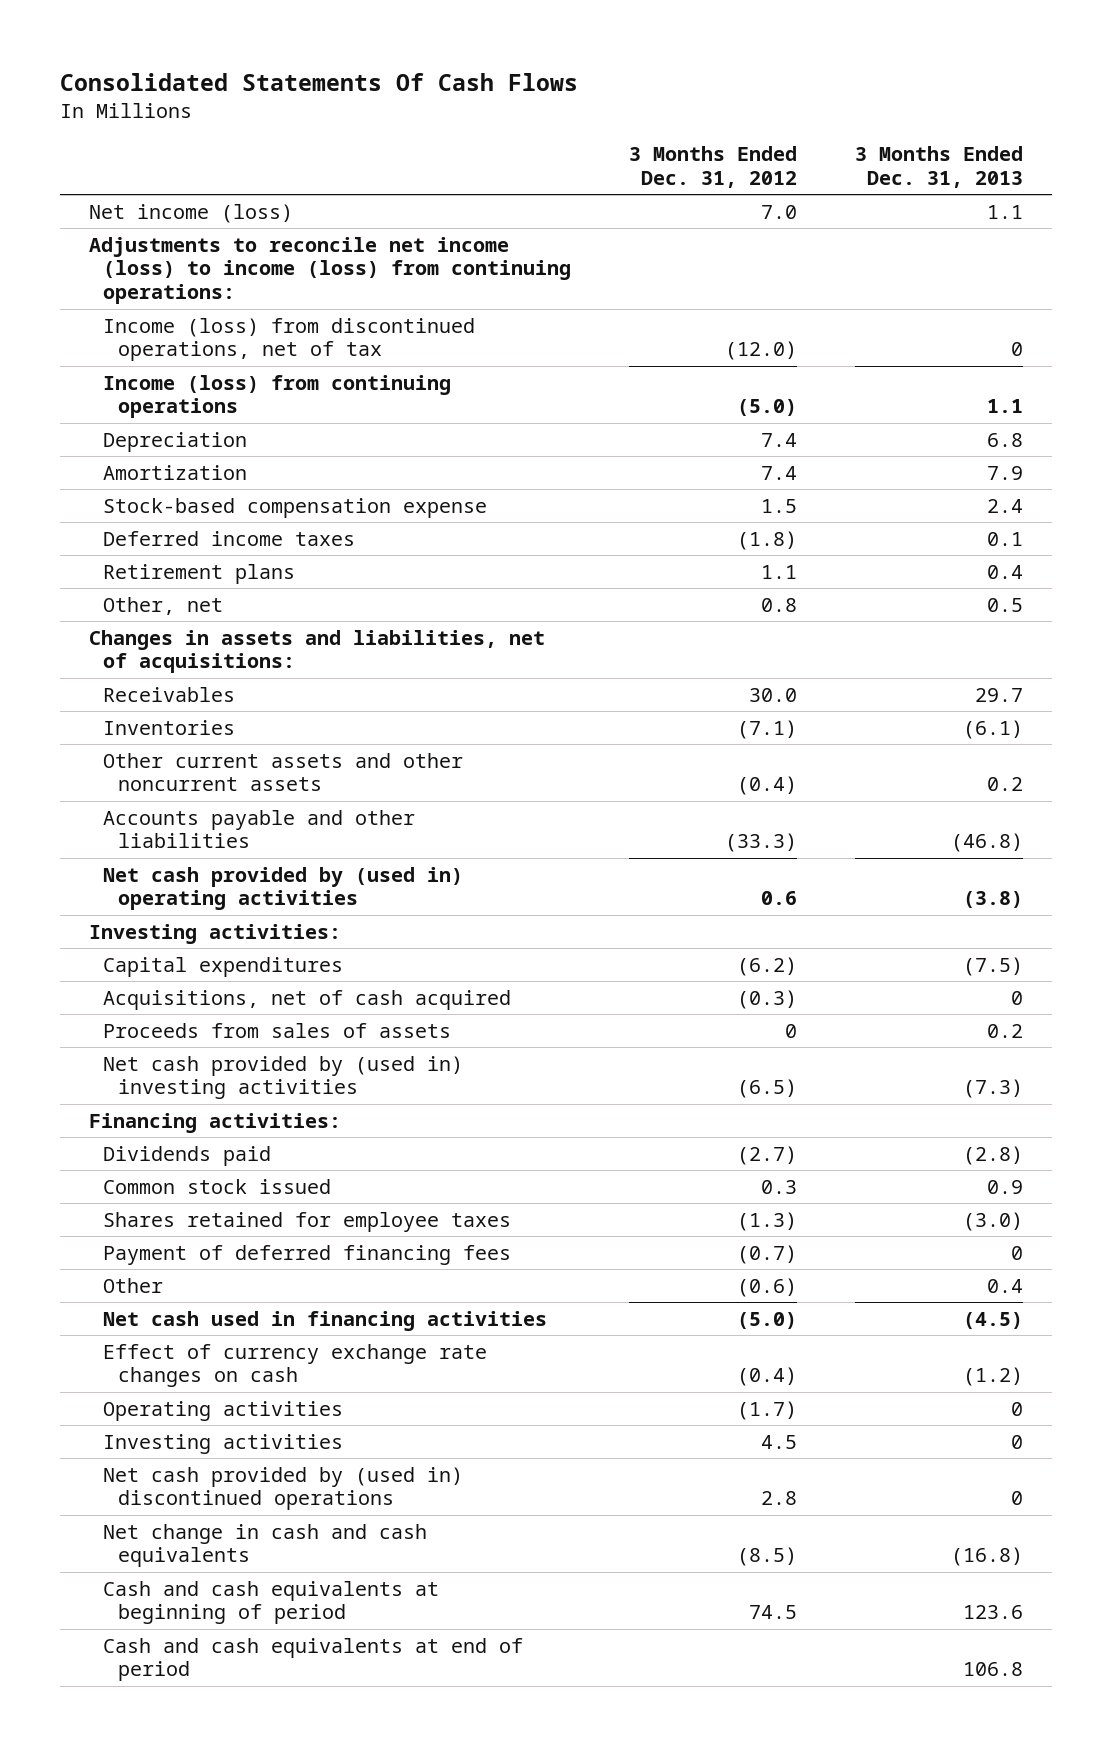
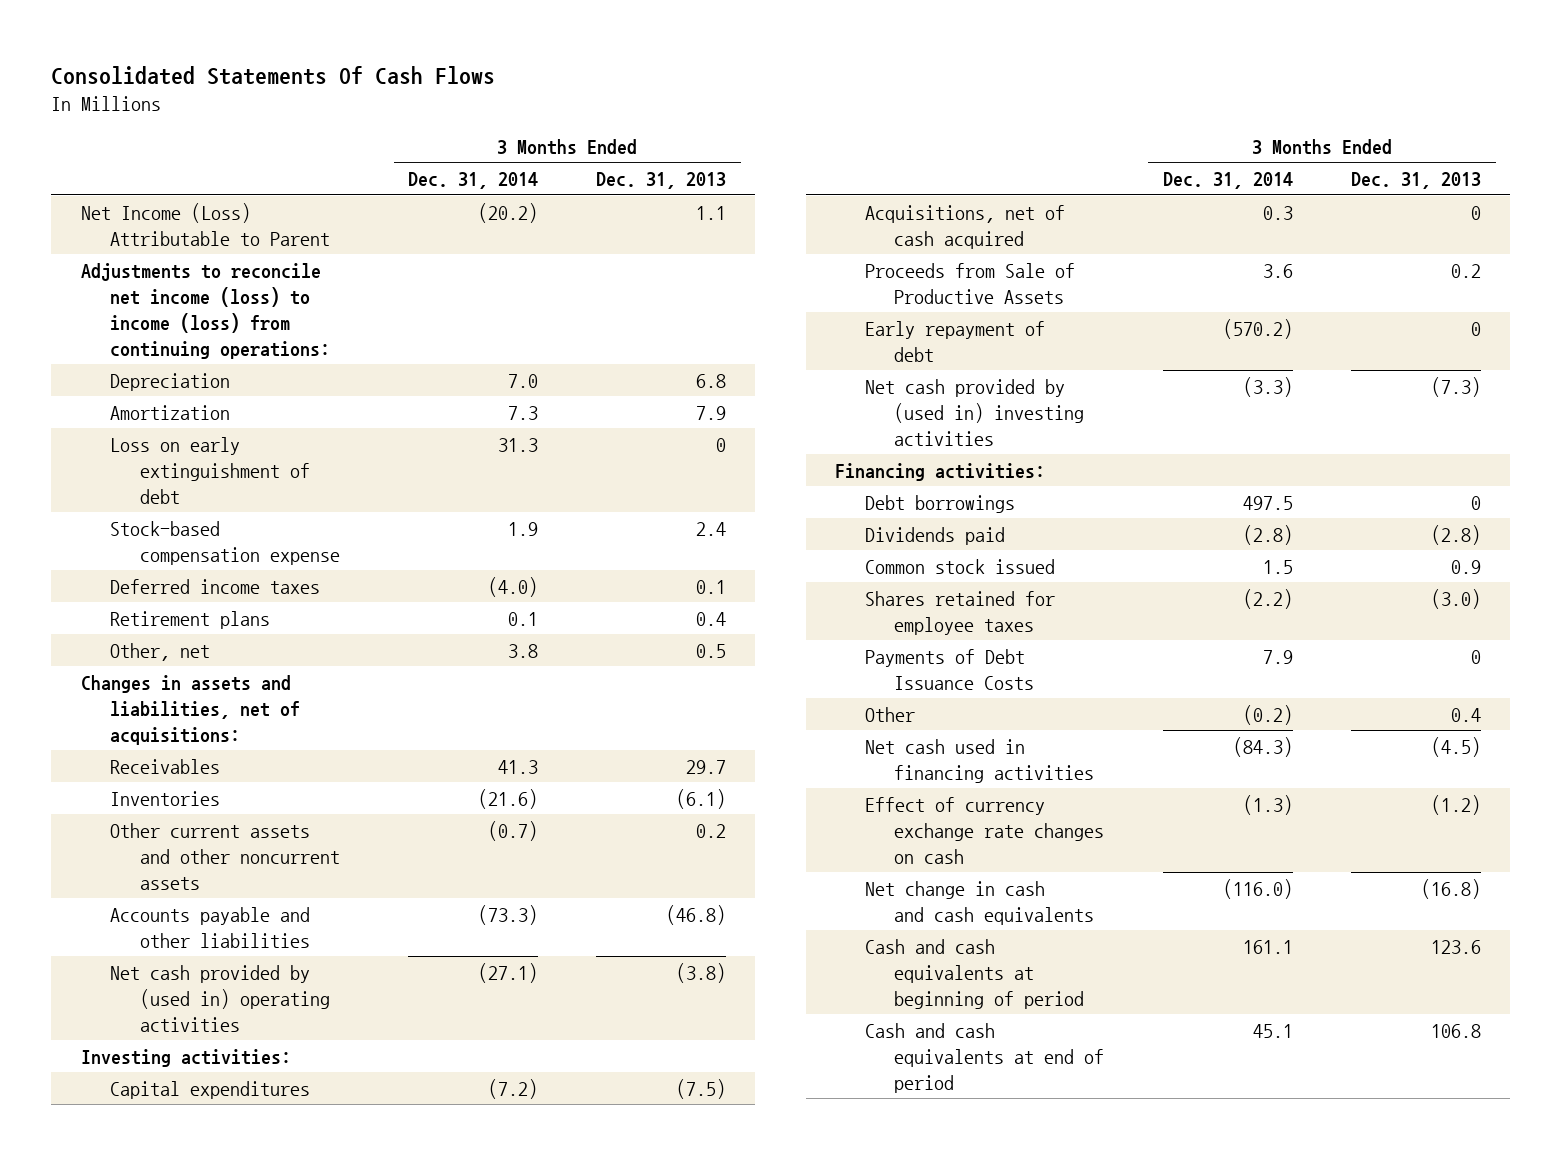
- | 3 Months Ended Dec. 31, 2012 | 3 Months Ended Dec. 31, 2013
+ | 3 Months Ended Dec. 31, 2014 | 3 Months Ended Dec. 31, 2013
- Net income (loss) | 7.0 | 1.1
+ Net Income (Loss) Attributable to Parent | (20.2) | 1.1
- Income (loss) from discontinued operations, net of tax | (12.0) | 0
- Income (loss) from continuing operations | (5.0) | 1.1
+ Loss on early extinguishment of debt | 31.3 | 0
- Proceeds from sales of assets | 0 | 0.2
+ Proceeds from Sale of Productive Assets | 3.6 | 0.2
+ Early repayment of debt | (570.2) | 0
+ Debt borrowings | 497.5 | 0
- Payment of deferred financing fees | (0.7) | 0
+ Payments of Debt Issuance Costs | 7.9 | 0
- Operating activities | (1.7) | 0
- Investing activities | 4.5 | 0
- Net cash provided by (used in) discontinued operations | 2.8 | 0

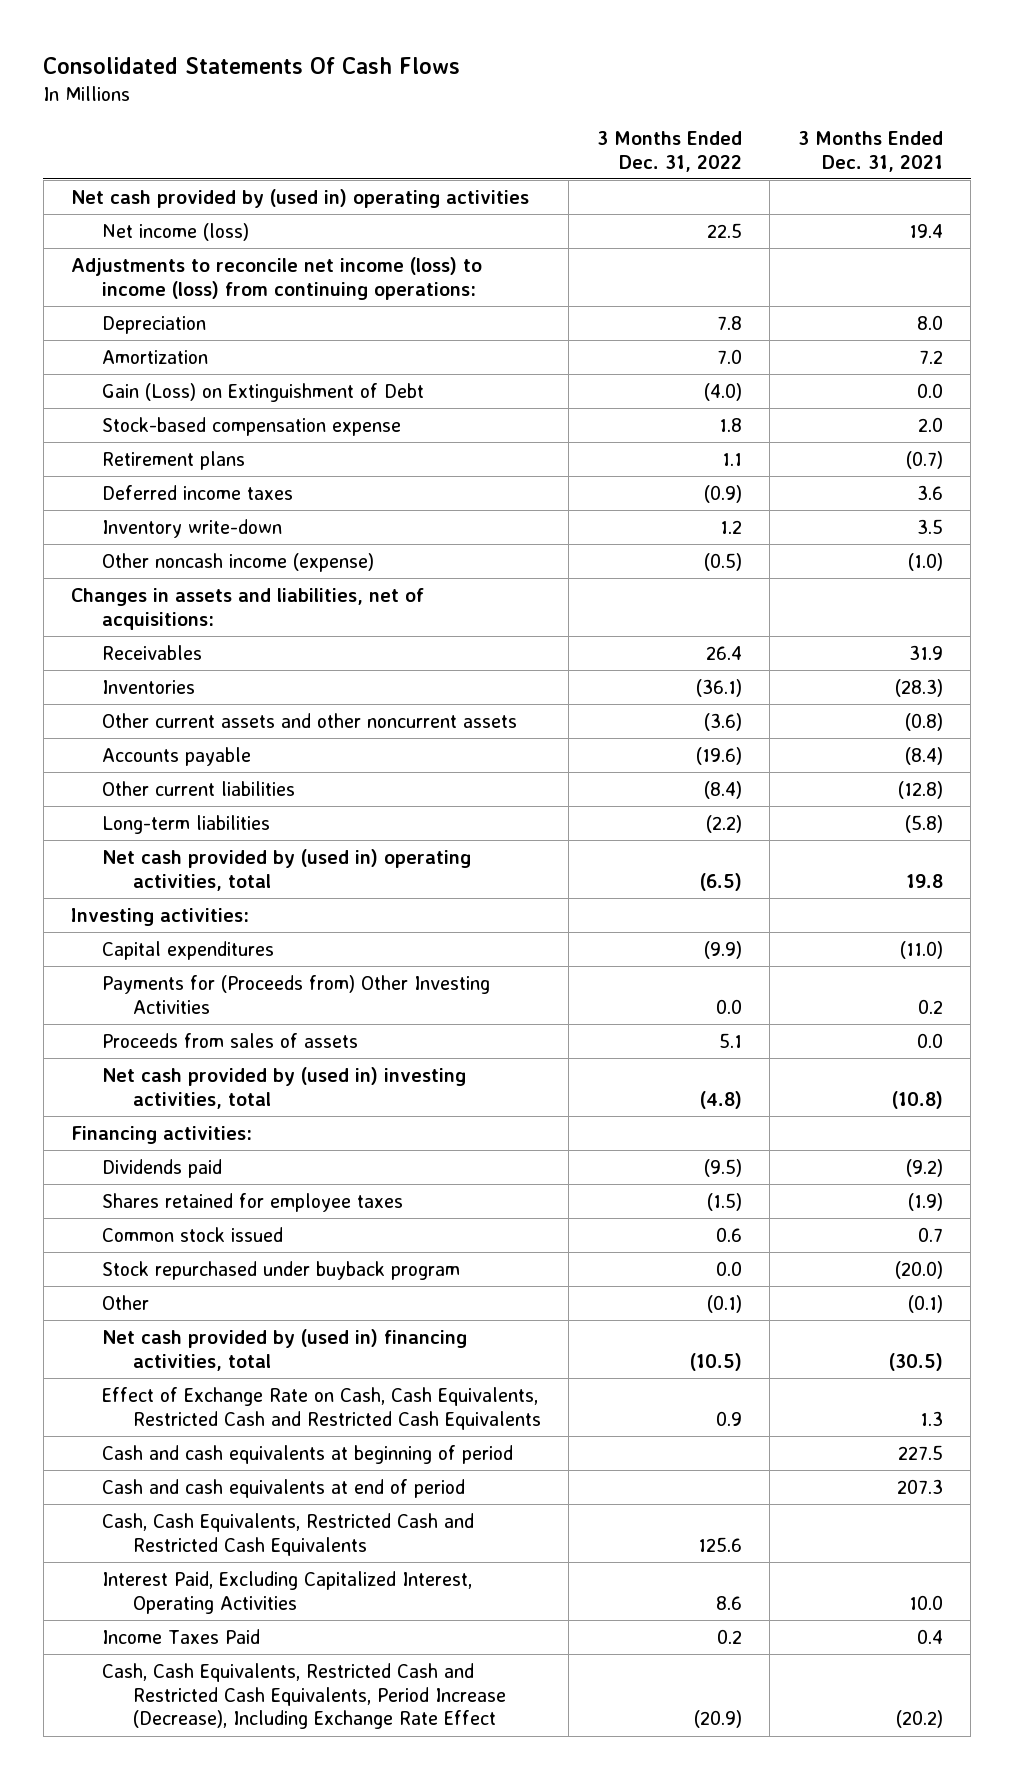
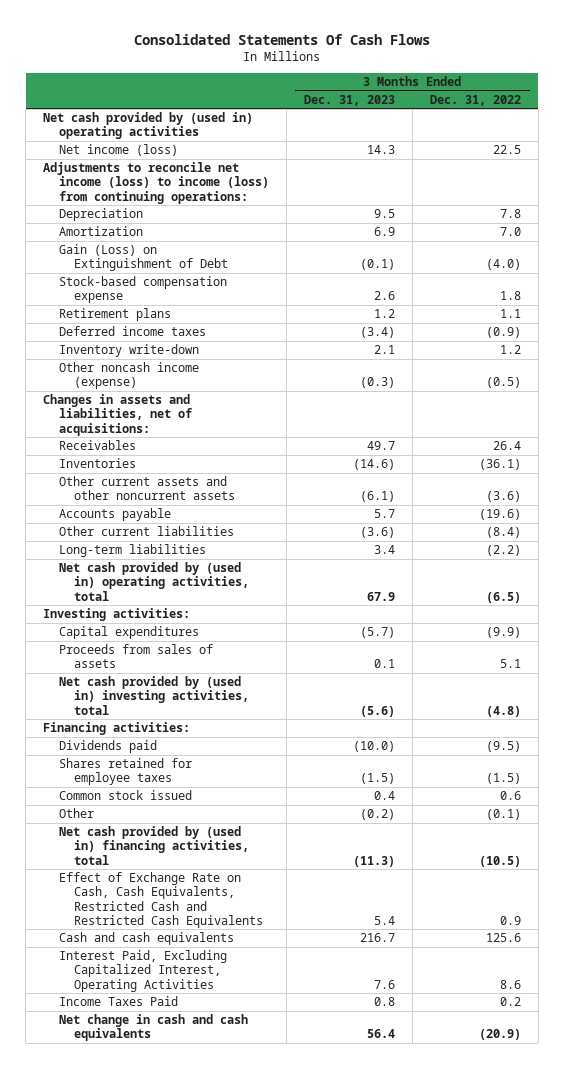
- | 3 Months Ended Dec. 31, 2022 | 3 Months Ended Dec. 31, 2021
+ | 3 Months Ended Dec. 31, 2023 | 3 Months Ended Dec. 31, 2022
- Payments for (Proceeds from) Other Investing Activities | 0.0 | 0.2
- Stock repurchased under buyback program | 0.0 | (20.0)
- Cash and cash equivalents at beginning of period | | 227.5
- Cash and cash equivalents at end of period | | 207.3
- Cash, Cash Equivalents, Restricted Cash and Restricted Cash Equivalents | 125.6 |
+ Cash and cash equivalents | 216.7 | 125.6
- Cash, Cash Equivalents, Restricted Cash and Restricted Cash Equivalents, Period Increase (Decrease), Including Exchange Rate Effect | (20.9) | (20.2)
+ Net change in cash and cash equivalents | 56.4 | (20.9)

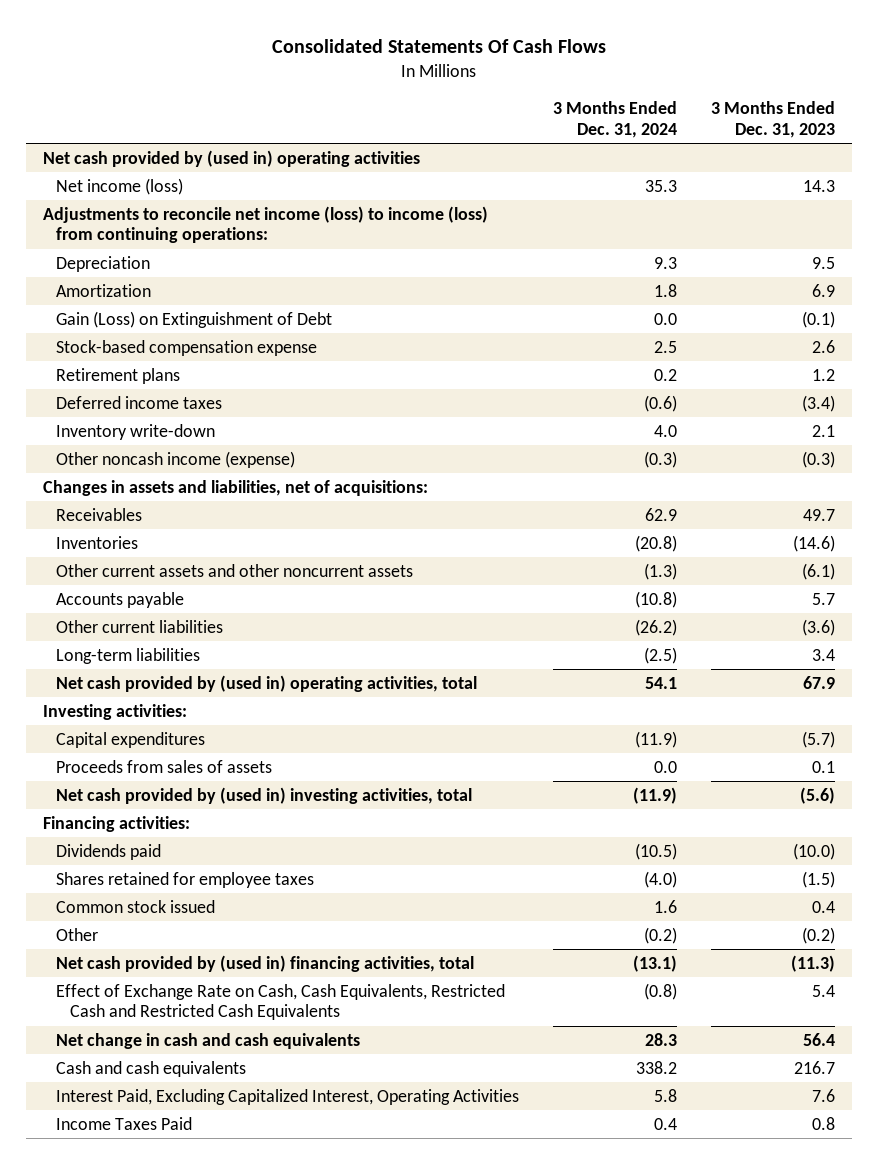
- | 3 Months Ended Dec. 31, 2023 | 3 Months Ended Dec. 31, 2022
+ | 3 Months Ended Dec. 31, 2024 | 3 Months Ended Dec. 31, 2023
moved up: Net change in cash and cash equivalents | 28.3 | 56.4

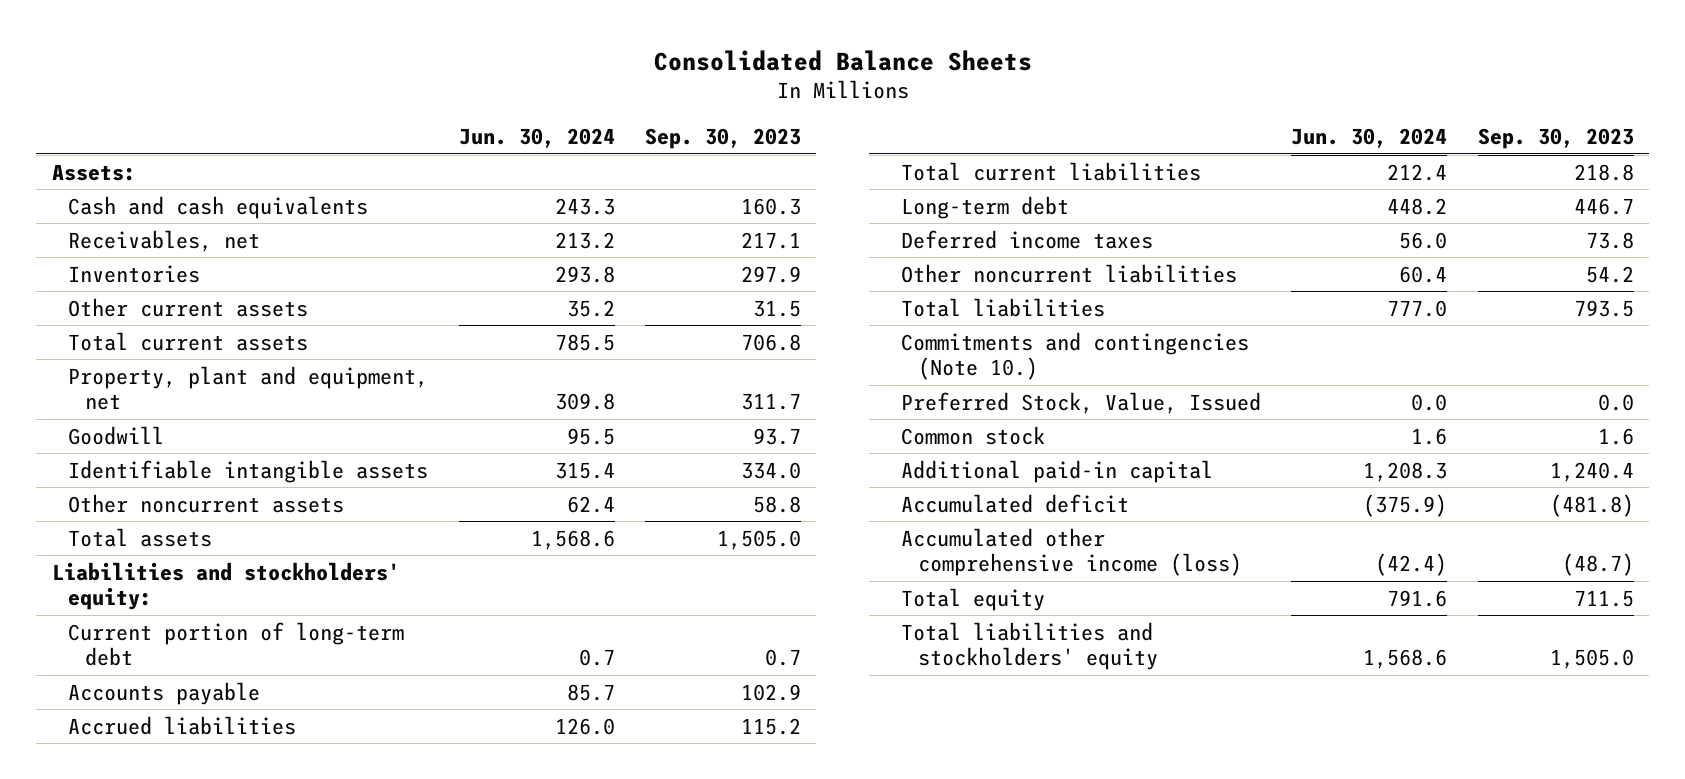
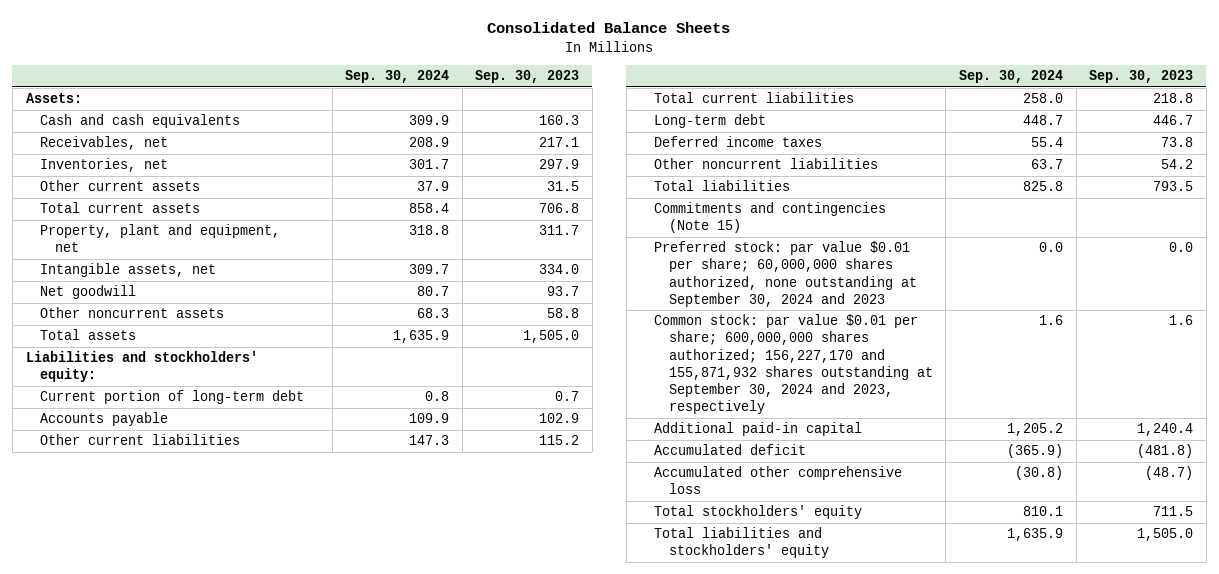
- | Jun. 30, 2024 | Sep. 30, 2023
+ | Sep. 30, 2024 | Sep. 30, 2023
- Inventories | 293.8 | 297.9
+ Inventories, net | 301.7 | 297.9
- Goodwill | 95.5 | 93.7
- Identifiable intangible assets | 315.4 | 334.0
+ Intangible assets, net | 309.7 | 334.0
+ Net goodwill | 80.7 | 93.7
- Accrued liabilities | 126.0 | 115.2
+ Other current liabilities | 147.3 | 115.2
- Commitments and contingencies (Note 10.)
- Preferred Stock, Value, Issued | 0.0 | 0.0
- Common stock | 1.6 | 1.6
+ Commitments and contingencies (Note 15)
+ Preferred stock: par value $0.01 per share; 60,000,000 shares authorized, none outstanding at September 30, 2024 and 2023 | 0.0 | 0.0
+ Common stock: par value $0.01 per share; 600,000,000 shares authorized; 156,227,170 and 155,871,932 shares outstanding at September 30, 2024 and 2023, respectively | 1.6 | 1.6
- Accumulated other comprehensive income (loss) | (42.4) | (48.7)
- Total equity | 791.6 | 711.5
+ Accumulated other comprehensive loss | (30.8) | (48.7)
+ Total stockholders' equity | 810.1 | 711.5

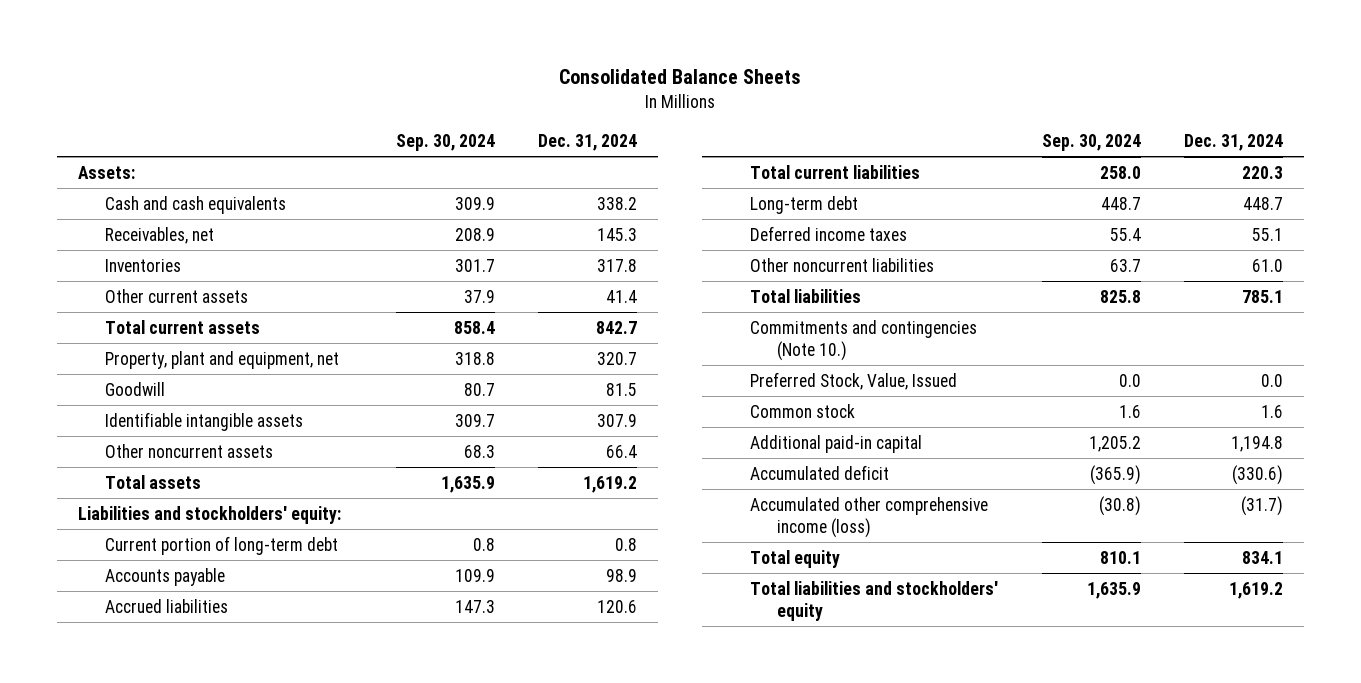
- | Sep. 30, 2024 | Sep. 30, 2023
+ | Sep. 30, 2024 | Dec. 31, 2024
- Inventories, net | 301.7 | 297.9
+ Inventories | 301.7 | 317.8
- Intangible assets, net | 309.7 | 334.0
- Net goodwill | 80.7 | 93.7
+ Goodwill | 80.7 | 81.5
+ Identifiable intangible assets | 309.7 | 307.9
- Other current liabilities | 147.3 | 115.2
+ Accrued liabilities | 147.3 | 120.6
- Commitments and contingencies (Note 15)
- Preferred stock: par value $0.01 per share; 60,000,000 shares authorized, none outstanding at September 30, 2024 and 2023 | 0.0 | 0.0
- Common stock: par value $0.01 per share; 600,000,000 shares authorized; 156,227,170 and 155,871,932 shares outstanding at September 30, 2024 and 2023, respectively | 1.6 | 1.6
+ Commitments and contingencies (Note 10.)
+ Preferred Stock, Value, Issued | 0.0 | 0.0
+ Common stock | 1.6 | 1.6
- Accumulated other comprehensive loss | (30.8) | (48.7)
- Total stockholders' equity | 810.1 | 711.5
+ Accumulated other comprehensive income (loss) | (30.8) | (31.7)
+ Total equity | 810.1 | 834.1

